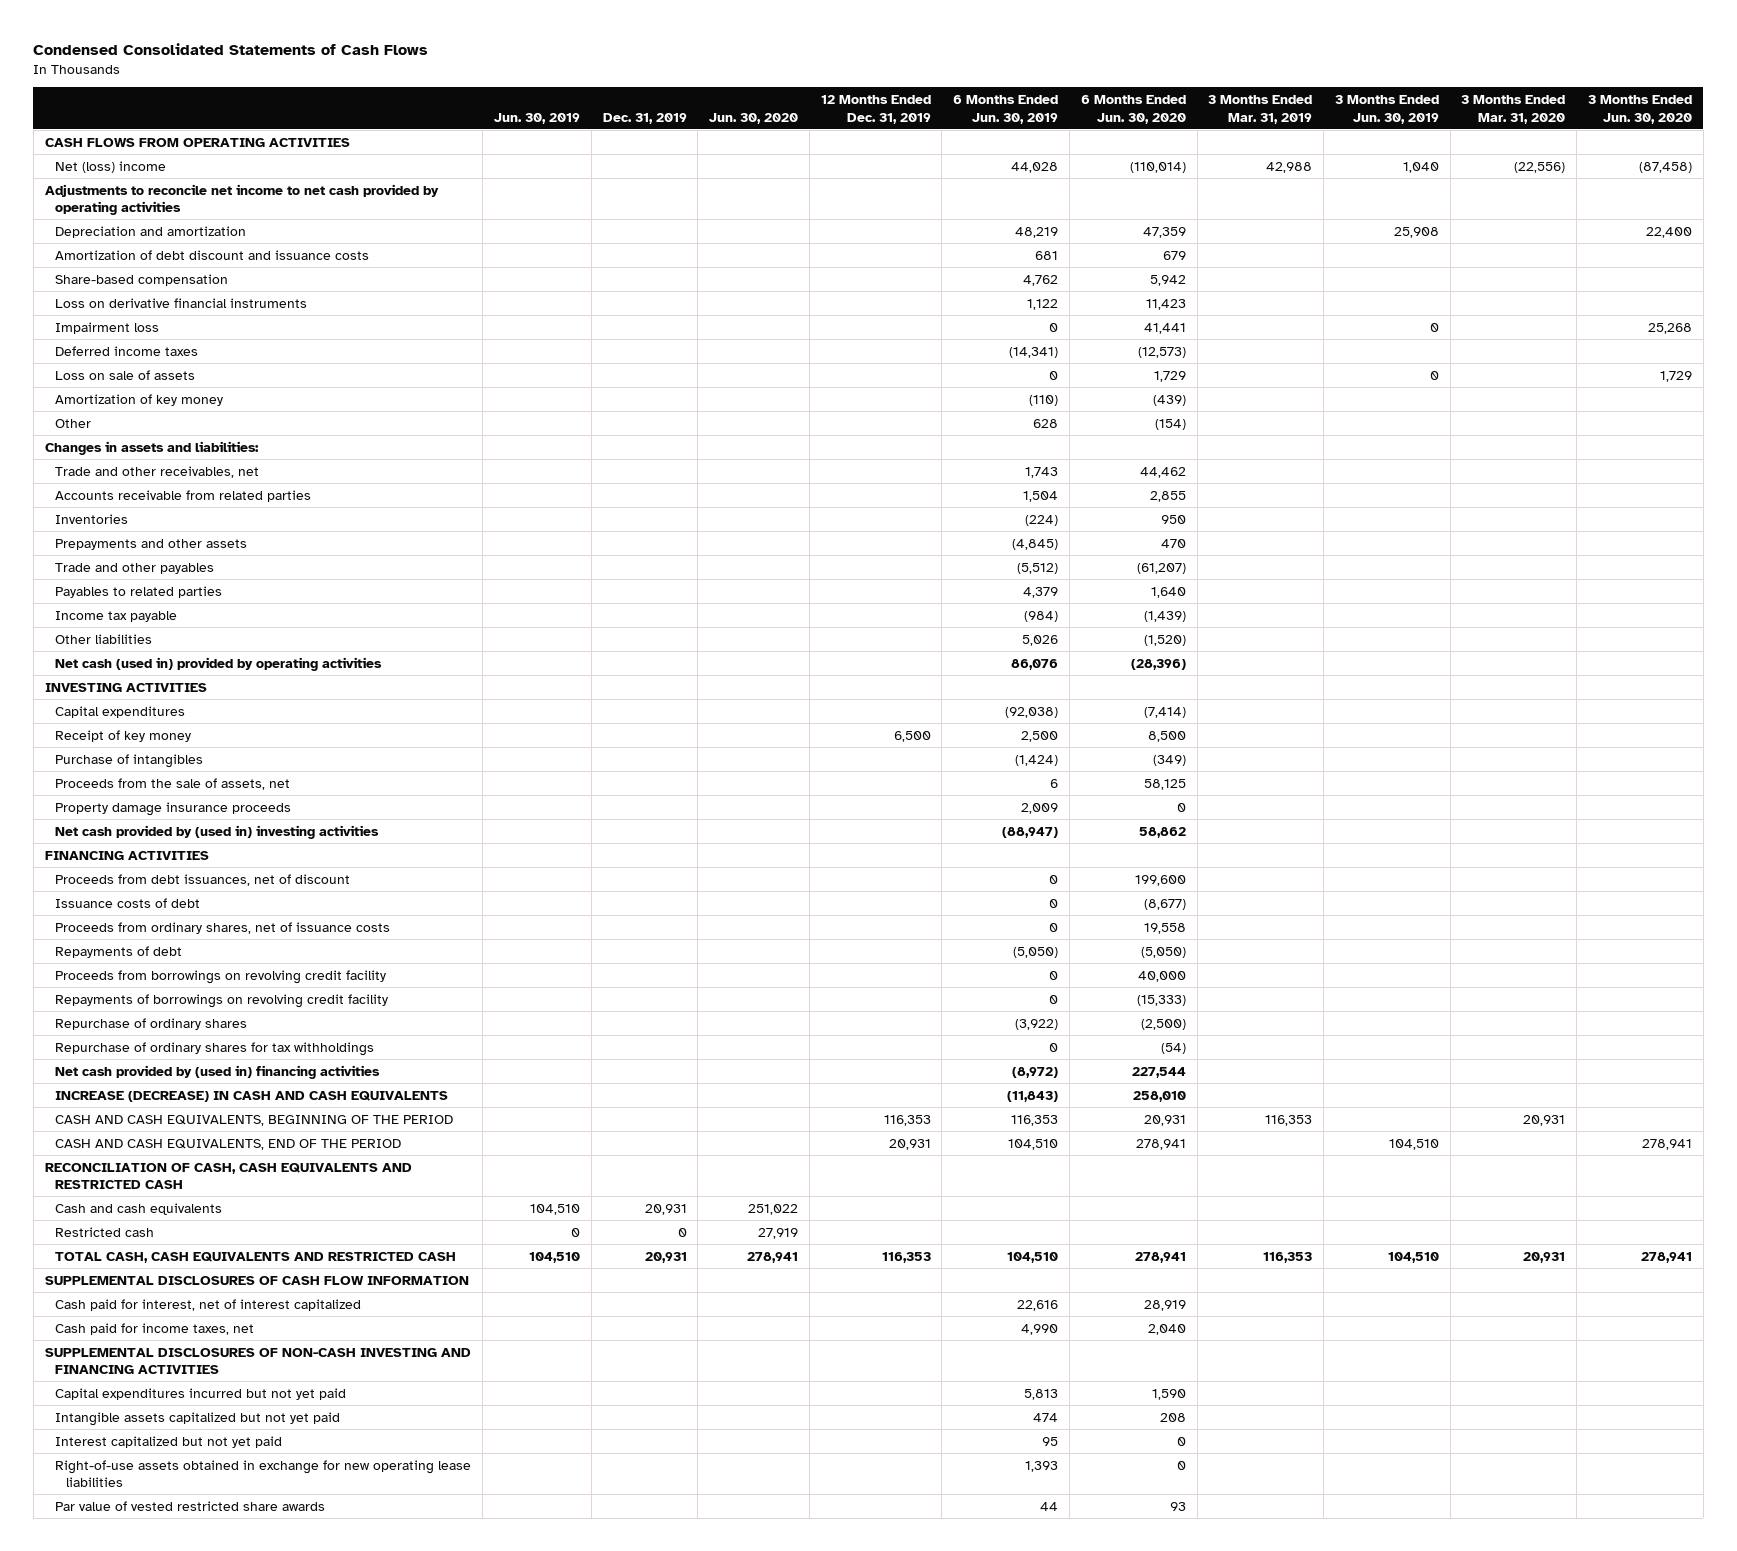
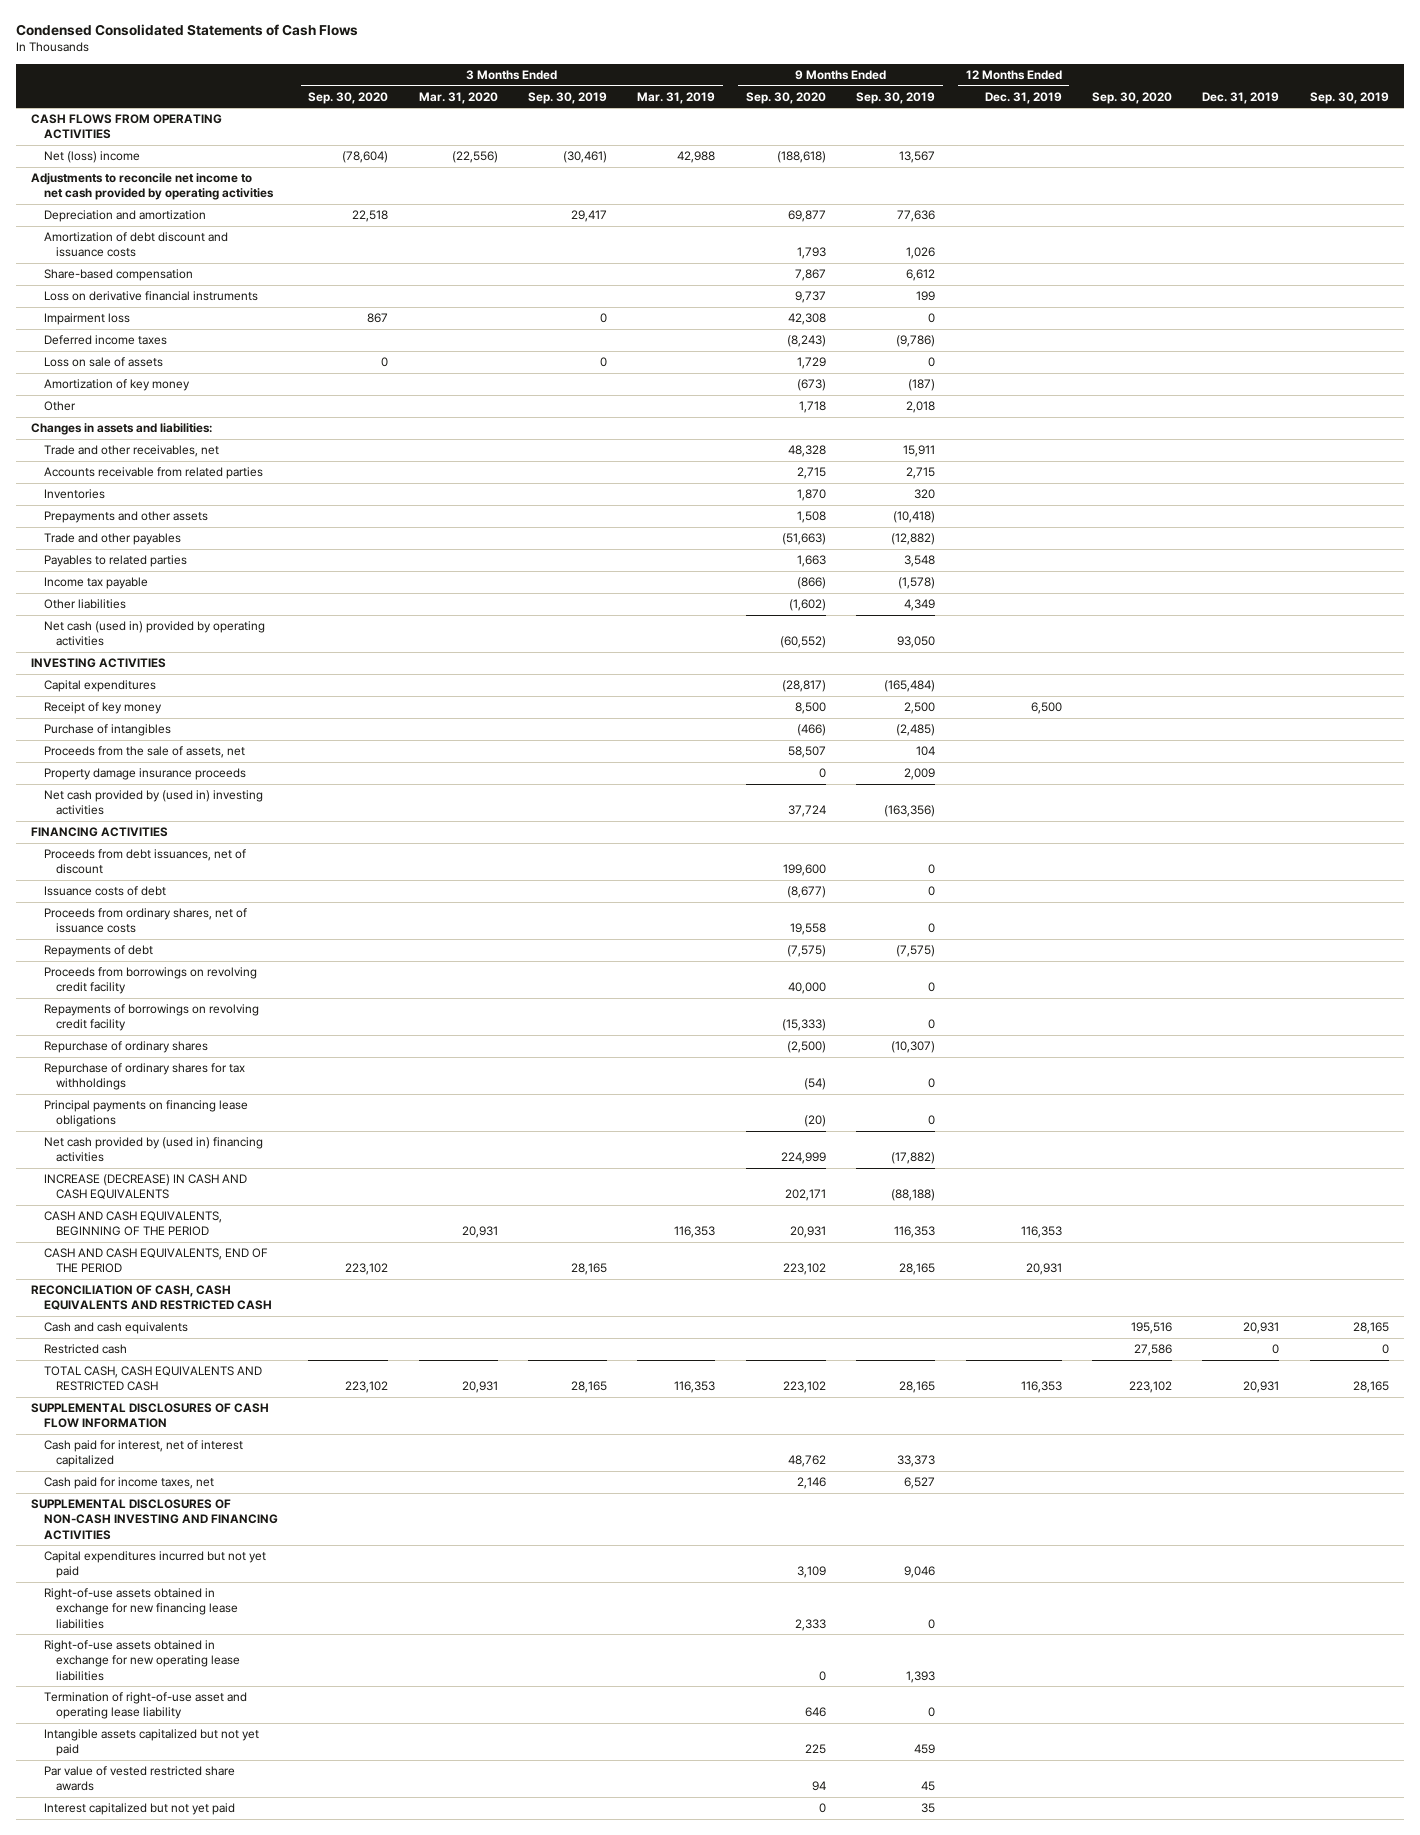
- | Jun. 30, 2019 | Dec. 31, 2019 | Jun. 30, 2020 | 12 Months Ended Dec. 31, 2019 | 6 Months Ended Jun. 30, 2019 | 6 Months Ended Jun. 30, 2020 | 3 Months Ended Mar. 31, 2019 | 3 Months Ended Jun. 30, 2019 | 3 Months Ended Mar. 31, 2020 | 3 Months Ended Jun. 30, 2020
+ | 3 Months Ended Sep. 30, 2020 | 3 Months Ended Mar. 31, 2020 | 3 Months Ended Sep. 30, 2019 | 3 Months Ended Mar. 31, 2019 | 9 Months Ended Sep. 30, 2020 | 9 Months Ended Sep. 30, 2019 | 12 Months Ended Dec. 31, 2019 | Sep. 30, 2020 | Dec. 31, 2019 | Sep. 30, 2019
+ Principal payments on financing lease obligations | | | | | (20) | 0 | | | |
+ Right-of-use assets obtained in exchange for new financing lease liabilities | | | | | 2,333 | 0 | | | |
+ Termination of right-of-use asset and operating lease liability | | | | | 646 | 0 | | | |
moved down: Intangible assets capitalized but not yet paid | | | | | 225 | 459 | | | |
moved down: Interest capitalized but not yet paid | | | | | 0 | 35 | | | |

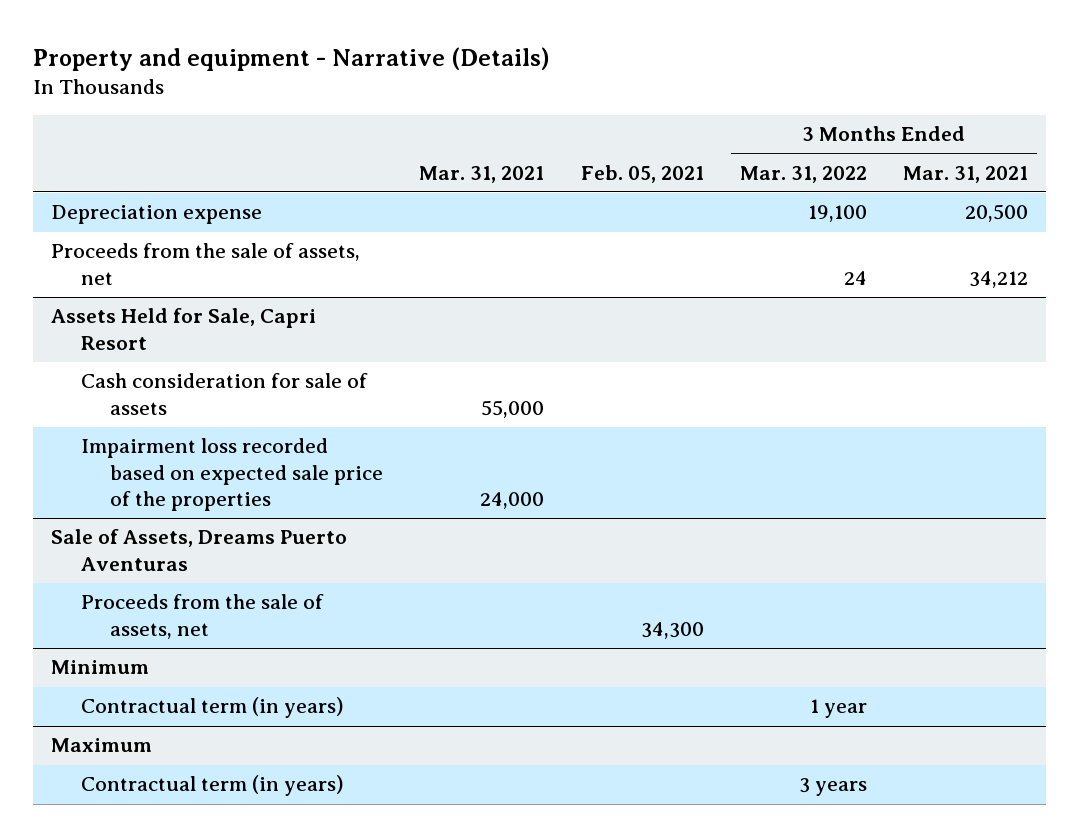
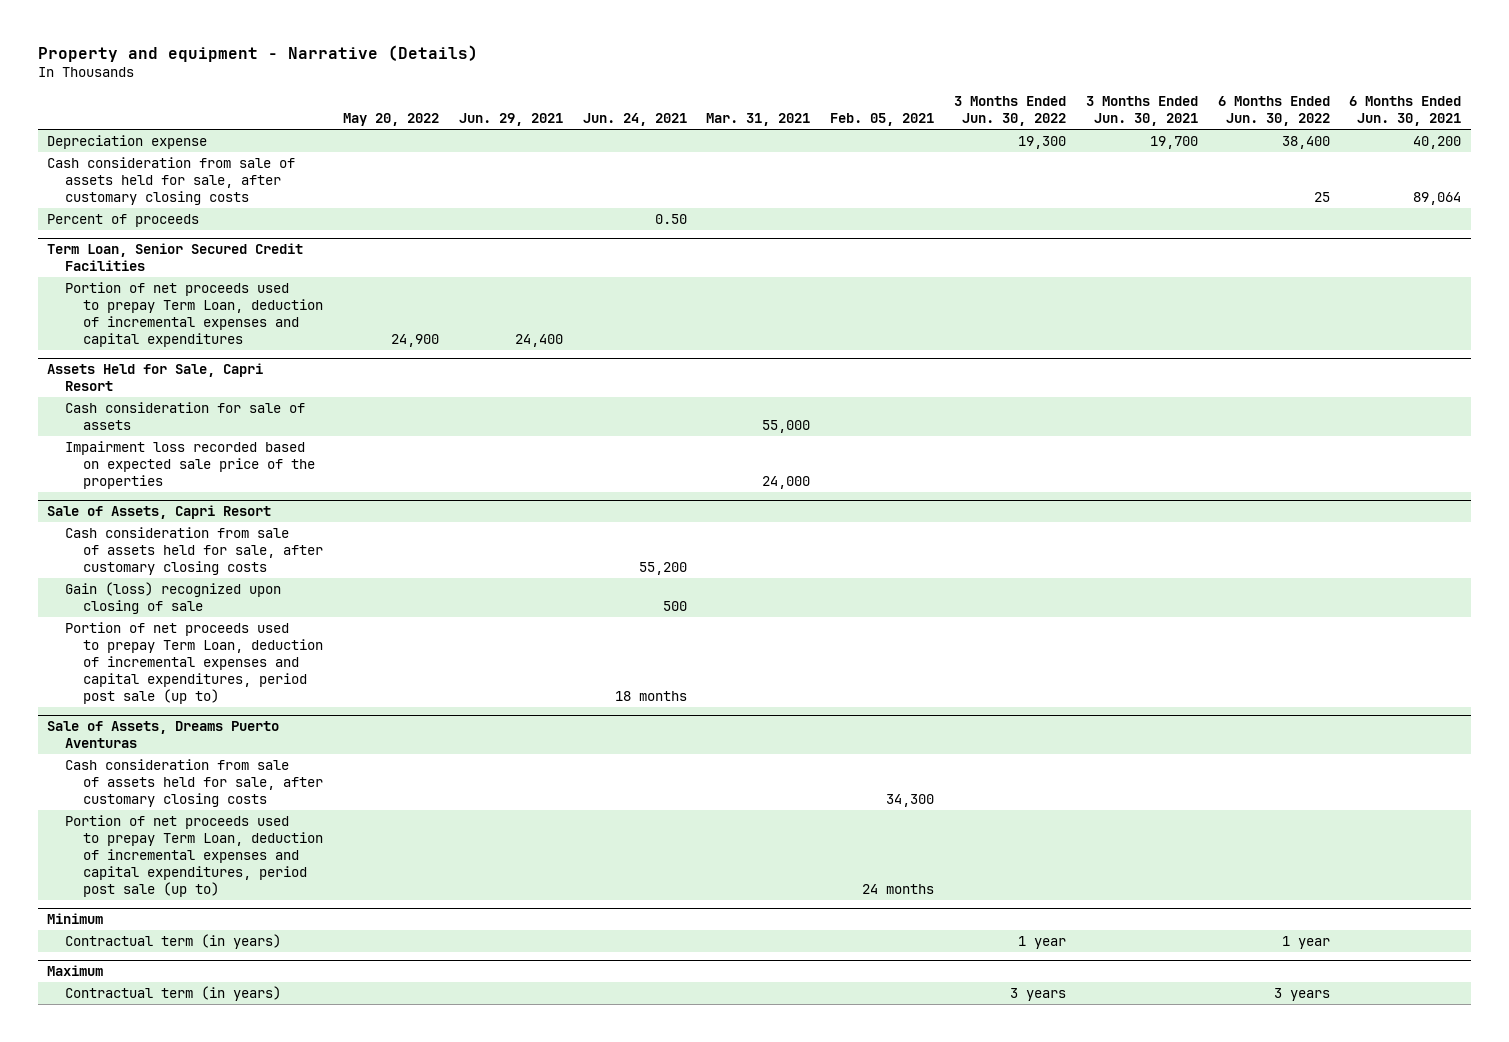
- | Mar. 31, 2021 | Feb. 05, 2021 | 3 Months Ended Mar. 31, 2022 | 3 Months Ended Mar. 31, 2021
+ | May 20, 2022 | Jun. 29, 2021 | Jun. 24, 2021 | Mar. 31, 2021 | Feb. 05, 2021 | 3 Months Ended Jun. 30, 2022 | 3 Months Ended Jun. 30, 2021 | 6 Months Ended Jun. 30, 2022 | 6 Months Ended Jun. 30, 2021
- Proceeds from the sale of assets, net | | | 24 | 34,212
+ Cash consideration from sale of assets held for sale, after customary closing costs | | | | | | | | 25 | 89,064
+ Percent of proceeds | | | 0.50 | | | | | |
+ Term Loan, Senior Secured Credit Facilities
+ Portion of net proceeds used to prepay Term Loan, deduction of incremental expenses and capital expenditures | 24,900 | 24,400 | | | | | | |
+ Sale of Assets, Capri Resort
+ Cash consideration from sale of assets held for sale, after customary closing costs | | | 55,200 | | | | | |
+ Gain (loss) recognized upon closing of sale | | | 500 | | | | | |
+ Portion of net proceeds used to prepay Term Loan, deduction of incremental expenses and capital expenditures, period post sale (up to) | | | 18 months | | | | | |
@ Sale of Assets, Dreams Puerto Aventuras
- Proceeds from the sale of assets, net | | 34,300 | |
+ Cash consideration from sale of assets held for sale, after customary closing costs | | | | | 34,300 | | | |
+ Portion of net proceeds used to prepay Term Loan, deduction of incremental expenses and capital expenditures, period post sale (up to) | | | | | 24 months | | | |

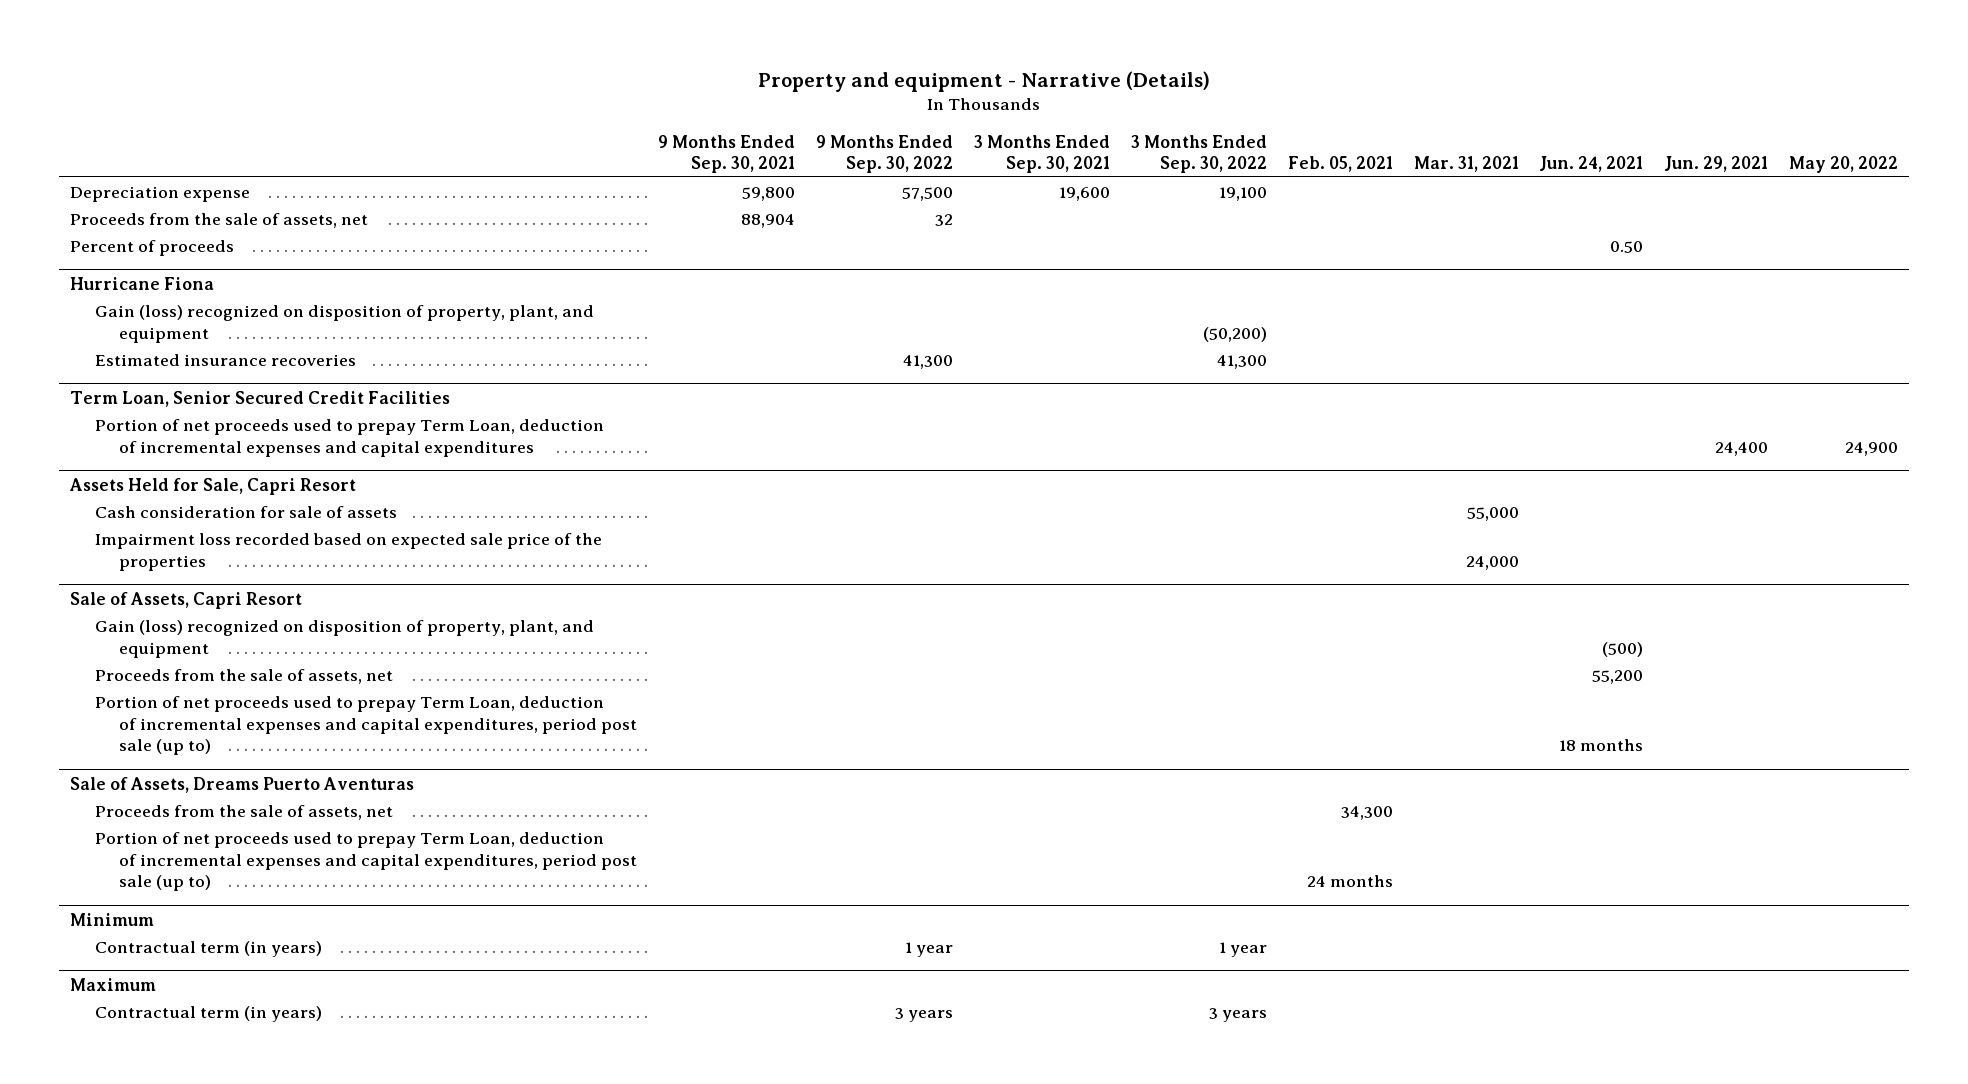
- | May 20, 2022 | Jun. 29, 2021 | Jun. 24, 2021 | Mar. 31, 2021 | Feb. 05, 2021 | 3 Months Ended Jun. 30, 2022 | 3 Months Ended Jun. 30, 2021 | 6 Months Ended Jun. 30, 2022 | 6 Months Ended Jun. 30, 2021
+ | 9 Months Ended Sep. 30, 2021 | 9 Months Ended Sep. 30, 2022 | 3 Months Ended Sep. 30, 2021 | 3 Months Ended Sep. 30, 2022 | Feb. 05, 2021 | Mar. 31, 2021 | Jun. 24, 2021 | Jun. 29, 2021 | May 20, 2022
- Cash consideration from sale of assets held for sale, after customary closing costs | | | | | | | | 25 | 89,064
+ Proceeds from the sale of assets, net | 88,904 | 32 | | | | | | |
+ Hurricane Fiona
+ Gain (loss) recognized on disposition of property, plant, and equipment | | | | (50,200) | | | | |
+ Estimated insurance recoveries | | 41,300 | | 41,300 | | | | |
@ Sale of Assets, Capri Resort
- Cash consideration from sale of assets held for sale, after customary closing costs | | | 55,200 | | | | | |
- Gain (loss) recognized upon closing of sale | | | 500 | | | | | |
+ Gain (loss) recognized on disposition of property, plant, and equipment | | | | | | | (500) | |
+ Proceeds from the sale of assets, net | | | | | | | 55,200 | |
@ Sale of Assets, Dreams Puerto Aventuras
- Cash consideration from sale of assets held for sale, after customary closing costs | | | | | 34,300 | | | |
+ Proceeds from the sale of assets, net | | | | | 34,300 | | | |

